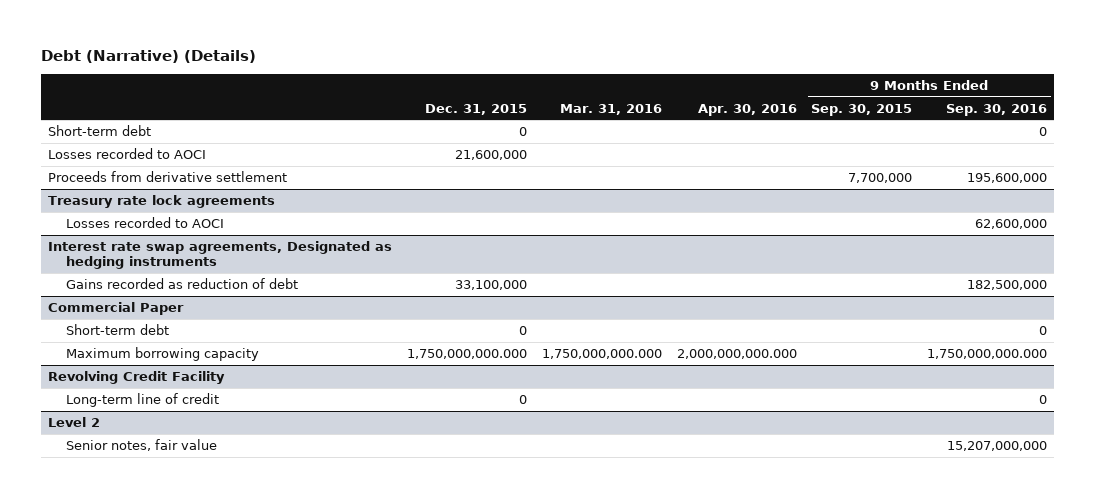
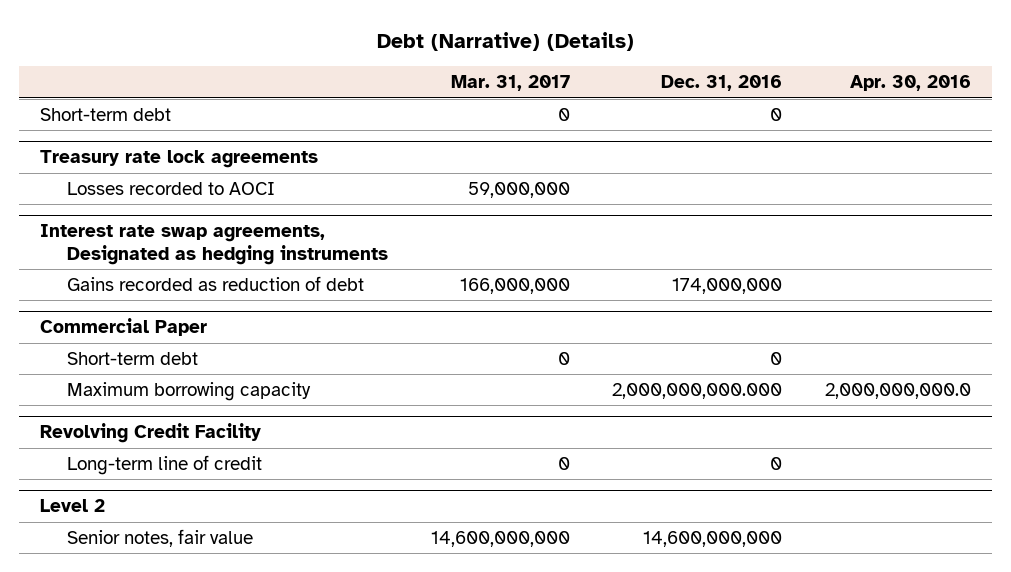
- | Dec. 31, 2015 | Mar. 31, 2016 | Apr. 30, 2016 | 9 Months Ended Sep. 30, 2015 | 9 Months Ended Sep. 30, 2016
+ | Mar. 31, 2017 | Dec. 31, 2016 | Apr. 30, 2016
- Losses recorded to AOCI | 21,600,000 | | | |
- Proceeds from derivative settlement | | | | 7,700,000 | 195,600,000
@ Commercial Paper
- Maximum borrowing capacity | 1,750,000,000.000 | 1,750,000,000.000 | 2,000,000,000.000 | | 1,750,000,000.000
+ Maximum borrowing capacity | | 2,000,000,000.000 | 2,000,000,000.0

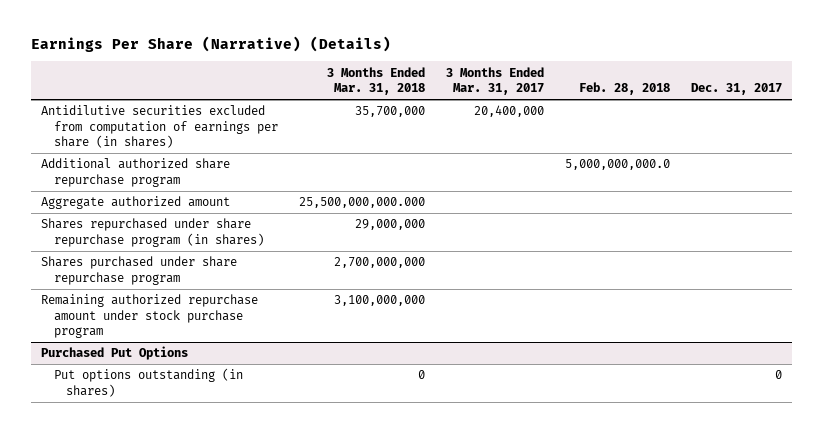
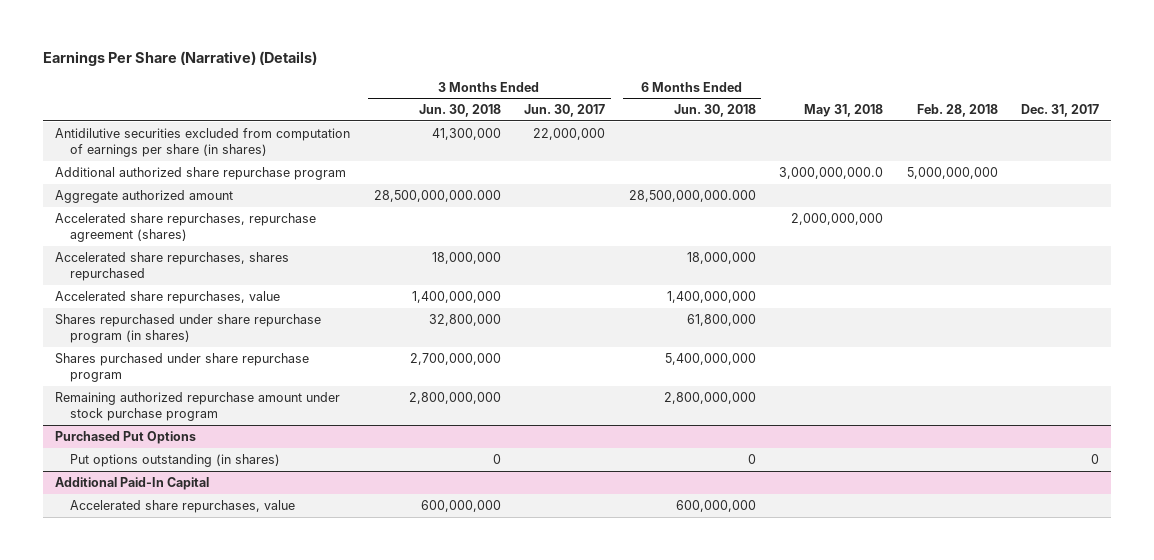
- | 3 Months Ended Mar. 31, 2018 | 3 Months Ended Mar. 31, 2017 | Feb. 28, 2018 | Dec. 31, 2017
+ | 3 Months Ended Jun. 30, 2018 | 3 Months Ended Jun. 30, 2017 | 6 Months Ended Jun. 30, 2018 | May 31, 2018 | Feb. 28, 2018 | Dec. 31, 2017
- Additional authorized share repurchase program | | | 5,000,000,000.0 |
+ Additional authorized share repurchase program | | | | 3,000,000,000.0 | 5,000,000,000 |
+ Accelerated share repurchases, repurchase agreement (shares) | | | | 2,000,000,000 | |
+ Accelerated share repurchases, shares repurchased | 18,000,000 | | 18,000,000 | | |
+ Accelerated share repurchases, value | 1,400,000,000 | | 1,400,000,000 | | |
+ Additional Paid-In Capital
+ Accelerated share repurchases, value | 600,000,000 | | 600,000,000 | | |

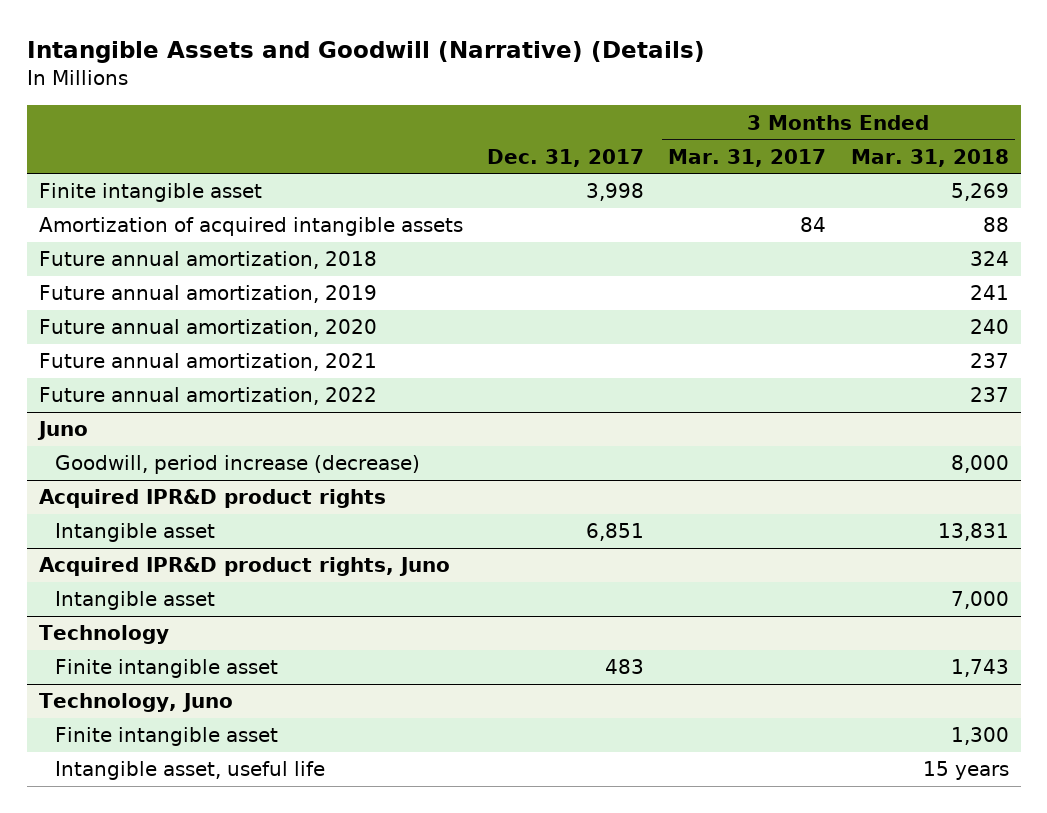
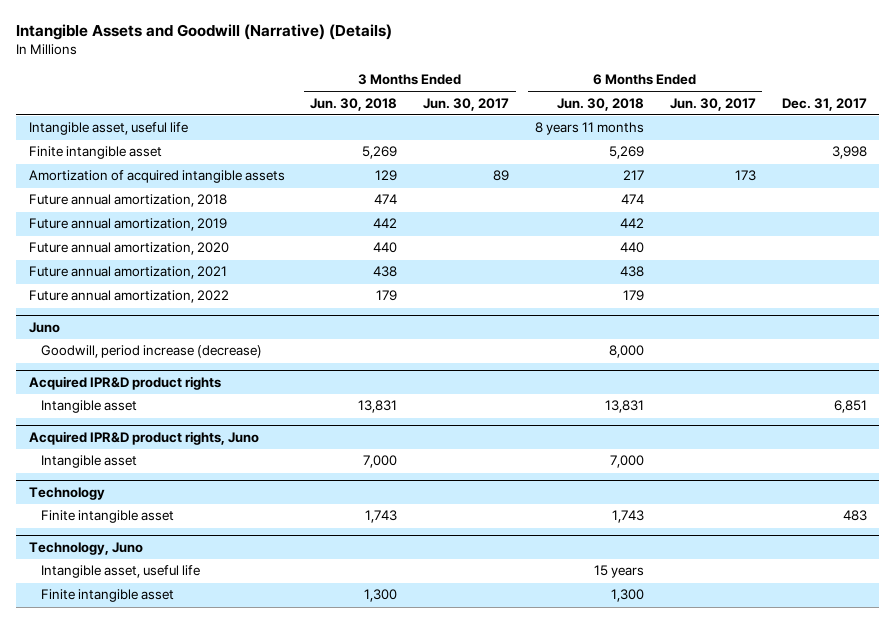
- | Dec. 31, 2017 | 3 Months Ended Mar. 31, 2017 | 3 Months Ended Mar. 31, 2018
+ | 3 Months Ended Jun. 30, 2018 | 3 Months Ended Jun. 30, 2017 | 6 Months Ended Jun. 30, 2018 | 6 Months Ended Jun. 30, 2017 | Dec. 31, 2017
+ Intangible asset, useful life | | | 8 years 11 months | |
@ Technology, Juno
moved down: Finite intangible asset | 1,300 | | 1,300 | |

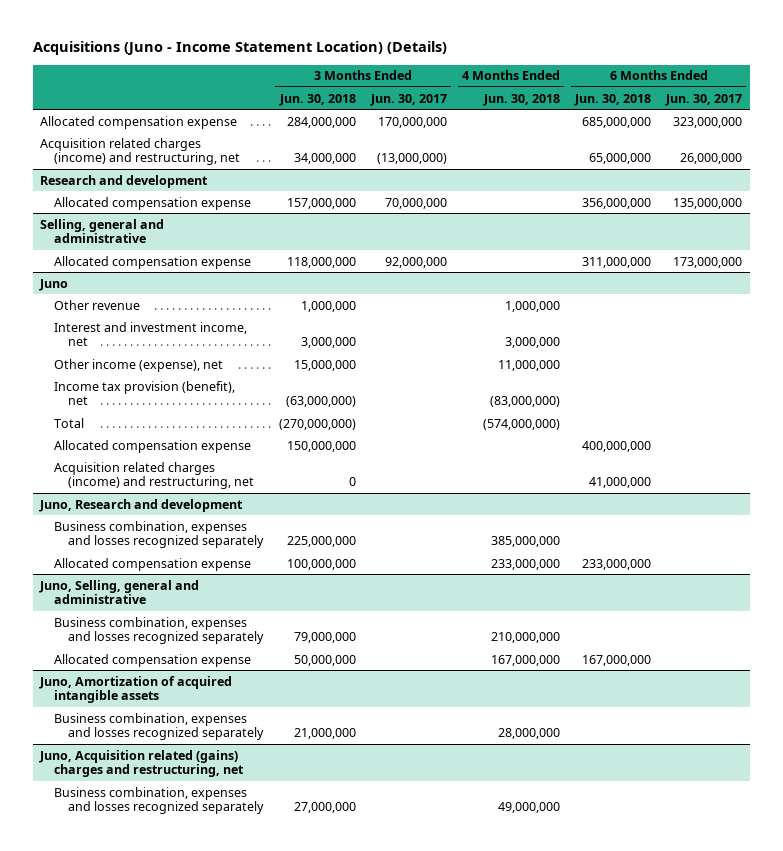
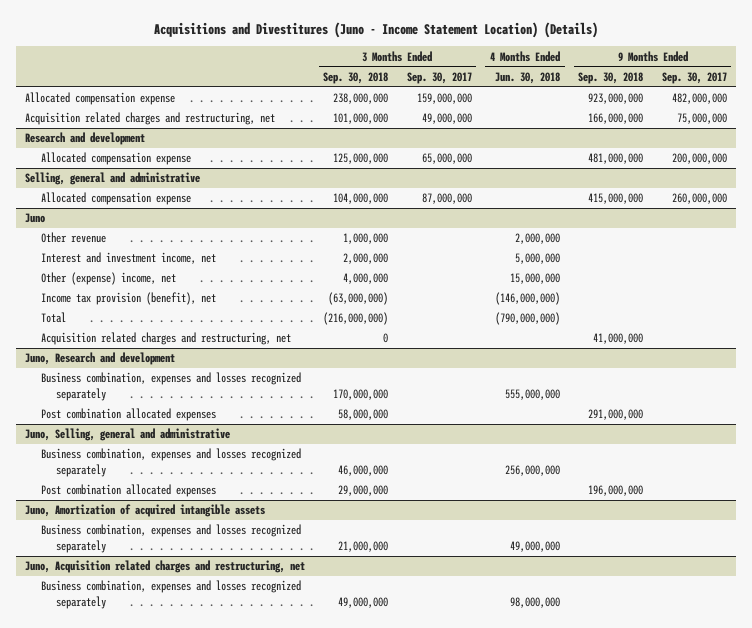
- Acquisitions (Juno - Income Statement Location) (Details)
+ Acquisitions and Divestitures (Juno - Income Statement Location) (Details)
- | 3 Months Ended Jun. 30, 2018 | 3 Months Ended Jun. 30, 2017 | 4 Months Ended Jun. 30, 2018 | 6 Months Ended Jun. 30, 2018 | 6 Months Ended Jun. 30, 2017
+ | 3 Months Ended Sep. 30, 2018 | 3 Months Ended Sep. 30, 2017 | 4 Months Ended Jun. 30, 2018 | 9 Months Ended Sep. 30, 2018 | 9 Months Ended Sep. 30, 2017
- Acquisition related charges (income) and restructuring, net | 34,000,000 | (13,000,000) | | 65,000,000 | 26,000,000
+ Acquisition related charges and restructuring, net | 101,000,000 | 49,000,000 | | 166,000,000 | 75,000,000
@ Juno
- Other revenue | 1,000,000 | | 1,000,000 | |
- Interest and investment income, net | 3,000,000 | | 3,000,000 | |
- Other income (expense), net | 15,000,000 | | 11,000,000 | |
- Income tax provision (benefit), net | (63,000,000) | | (83,000,000) | |
- Total | (270,000,000) | | (574,000,000) | |
- Allocated compensation expense | 150,000,000 | | | 400,000,000 |
- Acquisition related charges (income) and restructuring, net | 0 | | | 41,000,000 |
+ Other revenue | 1,000,000 | | 2,000,000 | |
+ Interest and investment income, net | 2,000,000 | | 5,000,000 | |
+ Other (expense) income, net | 4,000,000 | | 15,000,000 | |
+ Income tax provision (benefit), net | (63,000,000) | | (146,000,000) | |
+ Total | (216,000,000) | | (790,000,000) | |
+ Acquisition related charges and restructuring, net | 0 | | | 41,000,000 |
@ Juno, Research and development
- Business combination, expenses and losses recognized separately | 225,000,000 | | 385,000,000 | |
- Allocated compensation expense | 100,000,000 | | 233,000,000 | 233,000,000 |
+ Business combination, expenses and losses recognized separately | 170,000,000 | | 555,000,000 | |
+ Post combination allocated expenses | 58,000,000 | | | 291,000,000 |
@ Juno, Selling, general and administrative
- Business combination, expenses and losses recognized separately | 79,000,000 | | 210,000,000 | |
- Allocated compensation expense | 50,000,000 | | 167,000,000 | 167,000,000 |
+ Business combination, expenses and losses recognized separately | 46,000,000 | | 256,000,000 | |
+ Post combination allocated expenses | 29,000,000 | | | 196,000,000 |
@ Juno, Amortization of acquired intangible assets
- Business combination, expenses and losses recognized separately | 21,000,000 | | 28,000,000 | |
- Juno, Acquisition related (gains) charges and restructuring, net
- Business combination, expenses and losses recognized separately | 27,000,000 | | 49,000,000 | |
@ Juno, Amortization of acquired intangible assets
+ Business combination, expenses and losses recognized separately | 21,000,000 | | 49,000,000 | |
+ Juno, Acquisition related charges and restructuring, net
+ Business combination, expenses and losses recognized separately | 49,000,000 | | 98,000,000 | |

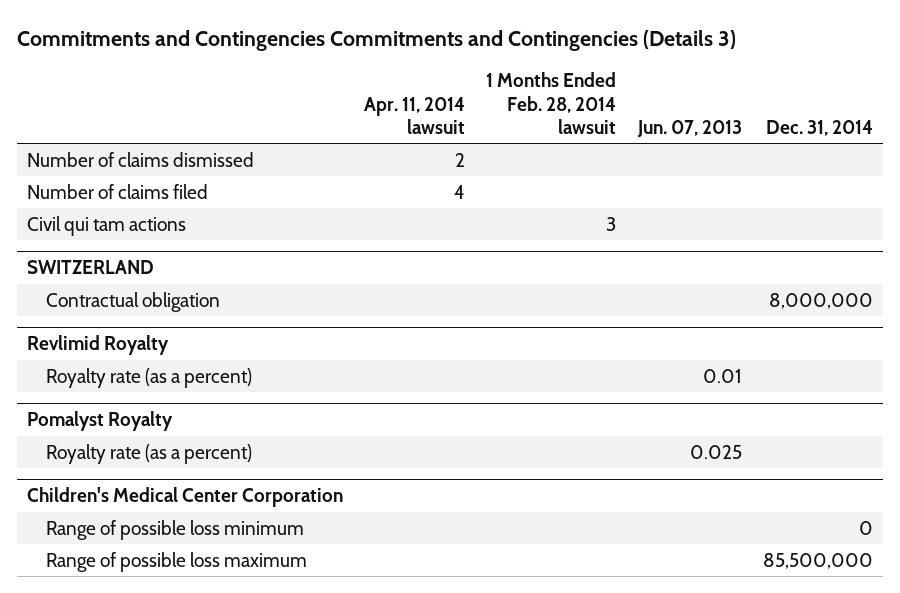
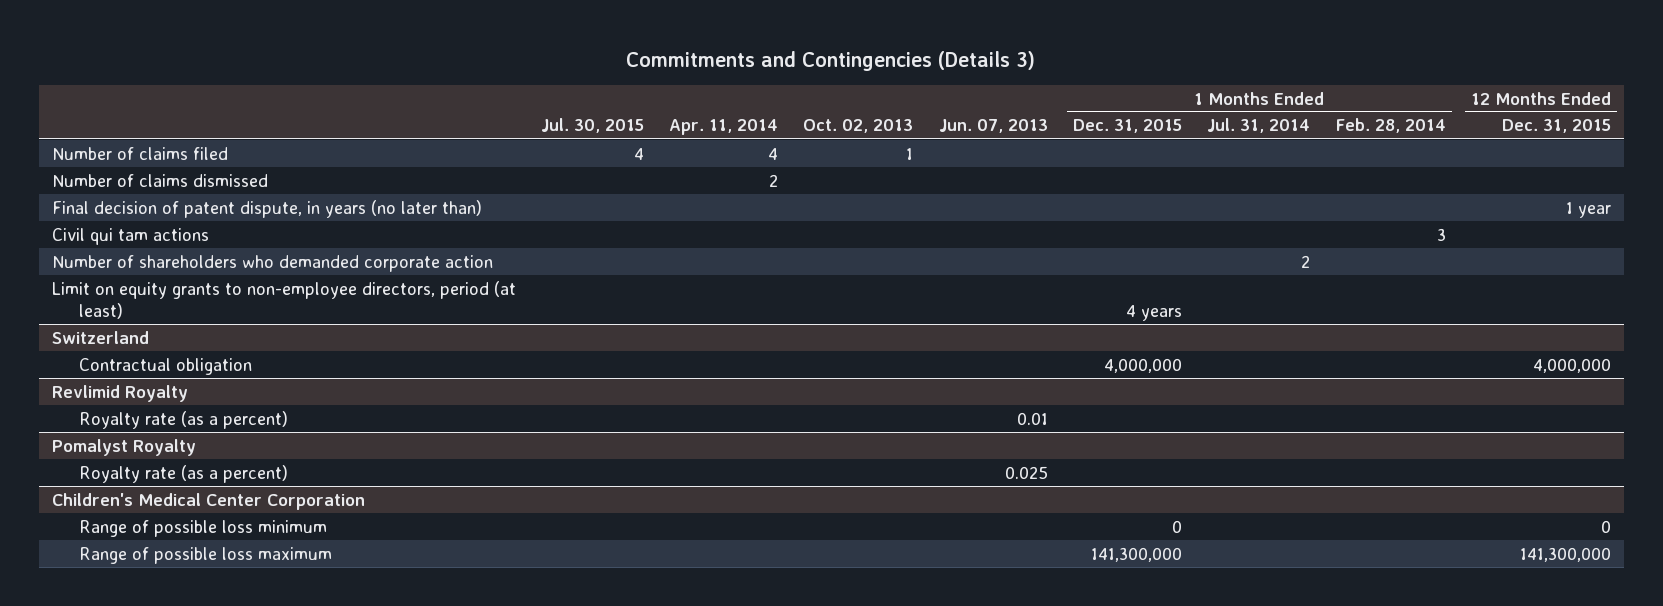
- Commitments and Contingencies Commitments and Contingencies (Details 3)
+ Commitments and Contingencies (Details 3)
- | Apr. 11, 2014 lawsuit | 1 Months Ended Feb. 28, 2014 lawsuit | Jun. 07, 2013 | Dec. 31, 2014
+ | Jul. 30, 2015 | Apr. 11, 2014 | Oct. 02, 2013 | Jun. 07, 2013 | 1 Months Ended Dec. 31, 2015 | 1 Months Ended Jul. 31, 2014 | 1 Months Ended Feb. 28, 2014 | 12 Months Ended Dec. 31, 2015
moved down: Number of claims dismissed | | 2 | | | | | |
+ Final decision of patent dispute, in years (no later than) | | | | | | | | 1 year
- SWITZERLAND
+ Number of shareholders who demanded corporate action | | | | | | 2 | |
+ Limit on equity grants to non-employee directors, period (at least) | | | | | 4 years | | |
+ Switzerland

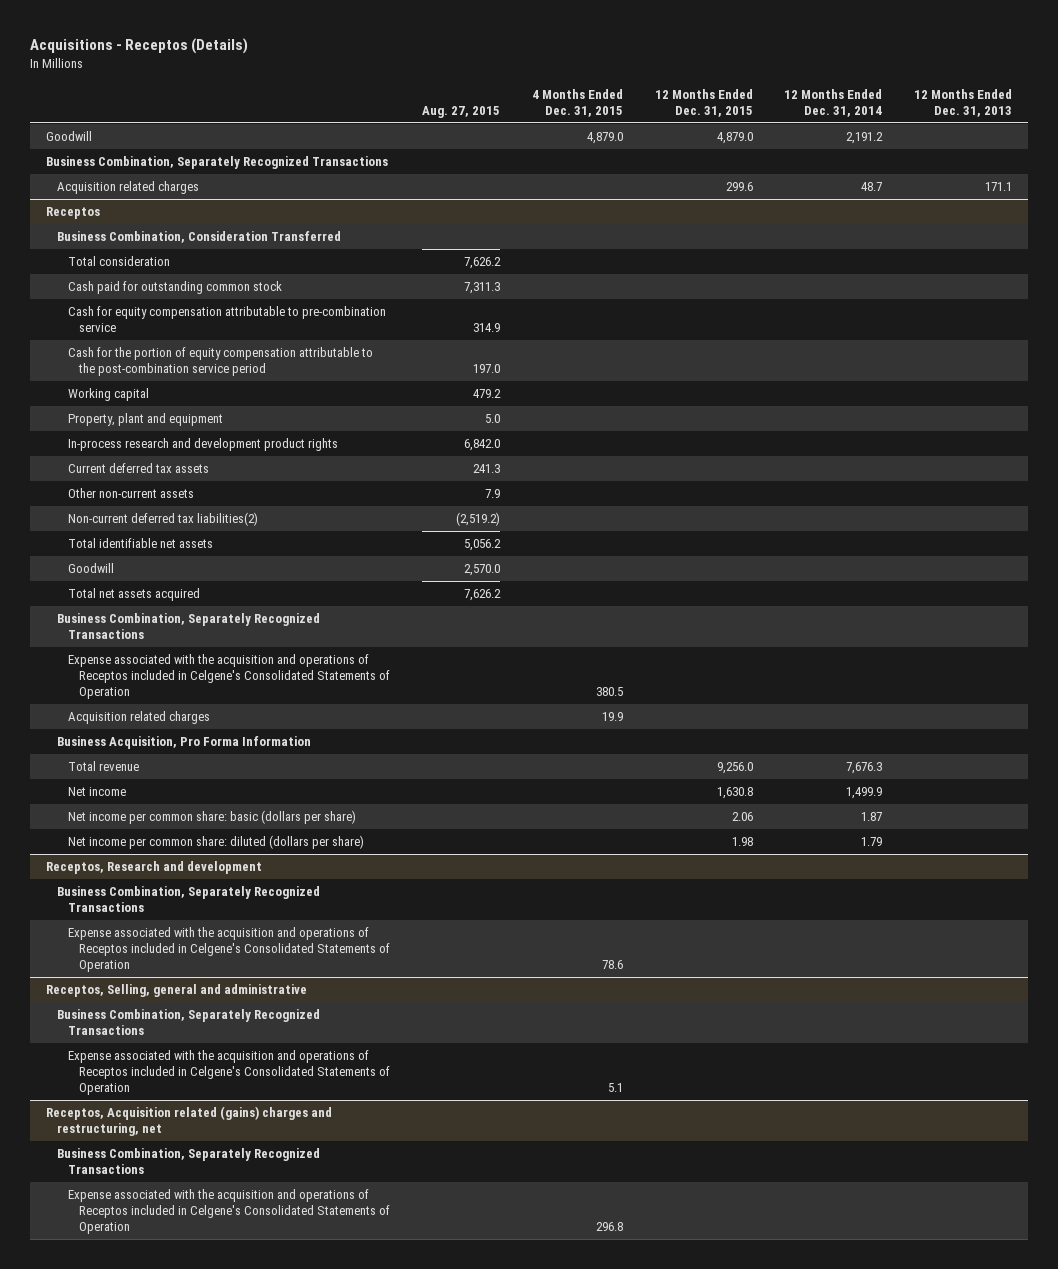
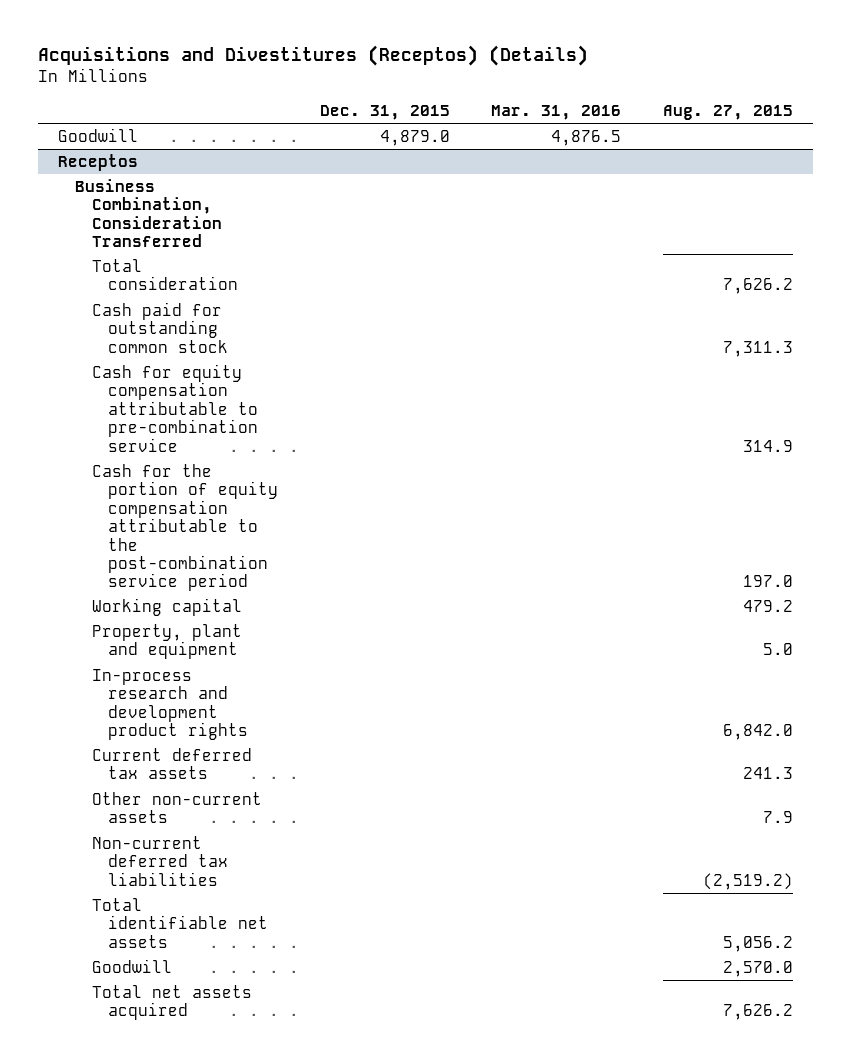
- Acquisitions - Receptos (Details)
+ Acquisitions and Divestitures (Receptos) (Details)
- | Aug. 27, 2015 | 4 Months Ended Dec. 31, 2015 | 12 Months Ended Dec. 31, 2015 | 12 Months Ended Dec. 31, 2014 | 12 Months Ended Dec. 31, 2013
+ | Dec. 31, 2015 | Mar. 31, 2016 | Aug. 27, 2015
- Business Combination, Separately Recognized Transactions
- Acquisition related charges | | | 299.6 | 48.7 | 171.1
@ Receptos
- Non-current deferred tax liabilities(2) | (2,519.2) | | | |
+ Non-current deferred tax liabilities | | | (2,519.2)
- Business Combination, Separately Recognized Transactions
- Expense associated with the acquisition and operations of Receptos included in Celgene's Consolidated Statements of Operation | | 380.5 | | |
- Acquisition related charges | | 19.9 | | |
- Business Acquisition, Pro Forma Information
- Total revenue | | | 9,256.0 | 7,676.3 |
- Net income | | | 1,630.8 | 1,499.9 |
- Net income per common share: basic (dollars per share) | | | 2.06 | 1.87 |
- Net income per common share: diluted (dollars per share) | | | 1.98 | 1.79 |
- Receptos, Research and development
- Business Combination, Separately Recognized Transactions
- Expense associated with the acquisition and operations of Receptos included in Celgene's Consolidated Statements of Operation | | 78.6 | | |
- Receptos, Selling, general and administrative
- Business Combination, Separately Recognized Transactions
- Expense associated with the acquisition and operations of Receptos included in Celgene's Consolidated Statements of Operation | | 5.1 | | |
- Receptos, Acquisition related (gains) charges and restructuring, net
- Business Combination, Separately Recognized Transactions
- Expense associated with the acquisition and operations of Receptos included in Celgene's Consolidated Statements of Operation | | 296.8 | | |

